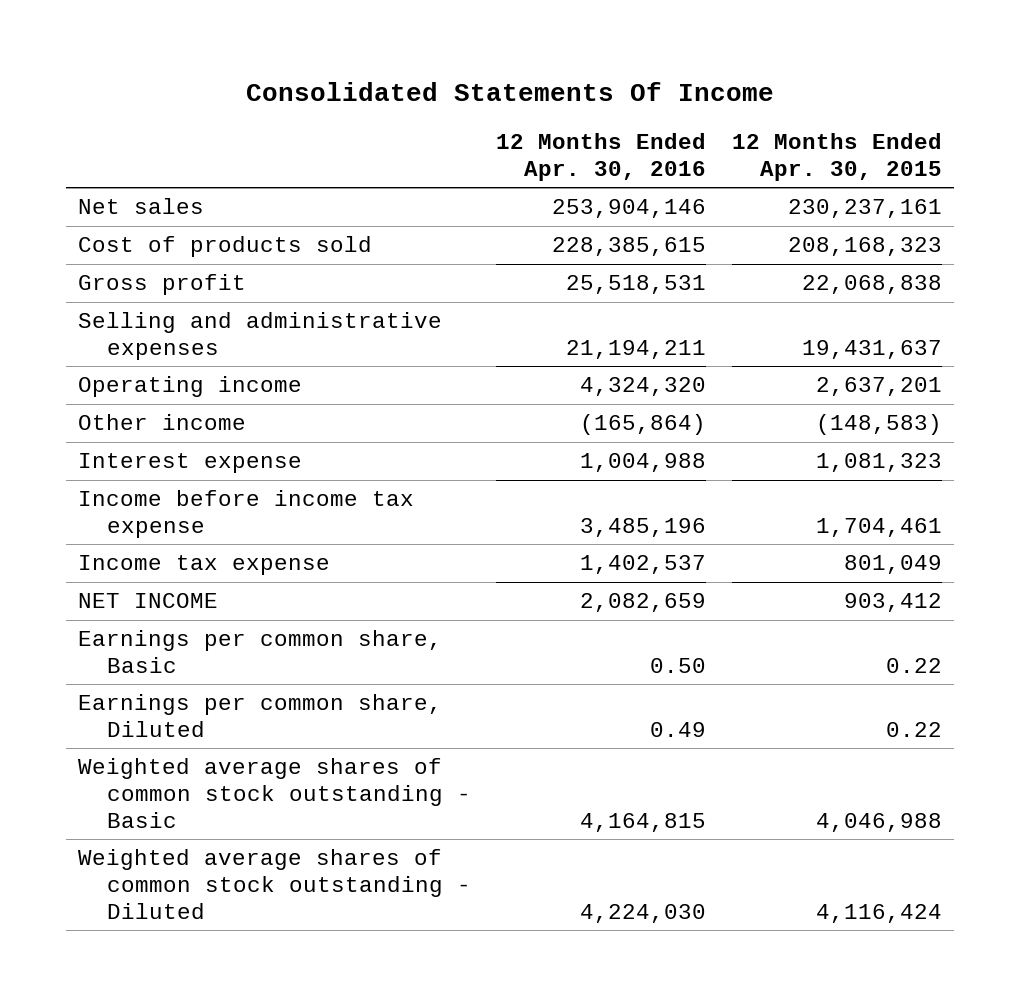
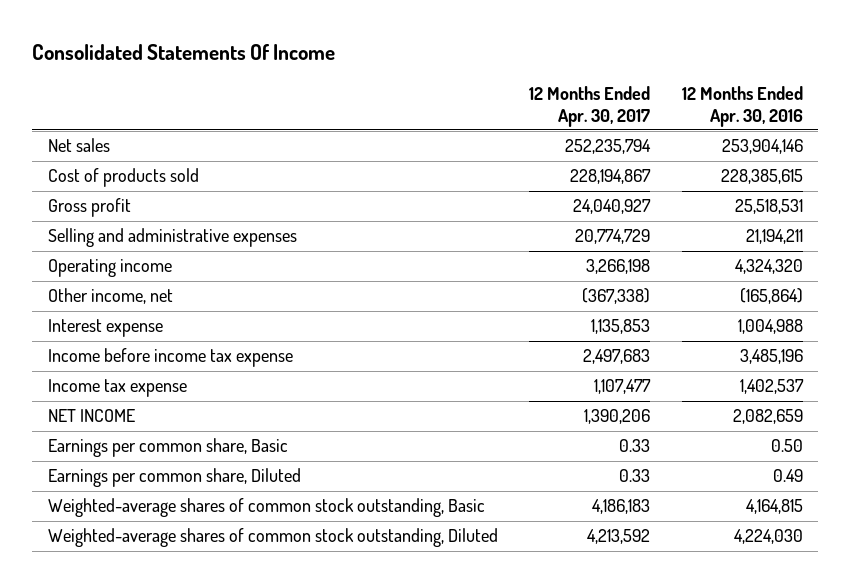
- | 12 Months Ended Apr. 30, 2016 | 12 Months Ended Apr. 30, 2015
+ | 12 Months Ended Apr. 30, 2017 | 12 Months Ended Apr. 30, 2016
- Other income | (165,864) | (148,583)
+ Other income, net | (367,338) | (165,864)
- Weighted average shares of common stock outstanding - Basic | 4,164,815 | 4,046,988
- Weighted average shares of common stock outstanding - Diluted | 4,224,030 | 4,116,424
+ Weighted-average shares of common stock outstanding, Basic | 4,186,183 | 4,164,815
+ Weighted-average shares of common stock outstanding, Diluted | 4,213,592 | 4,224,030

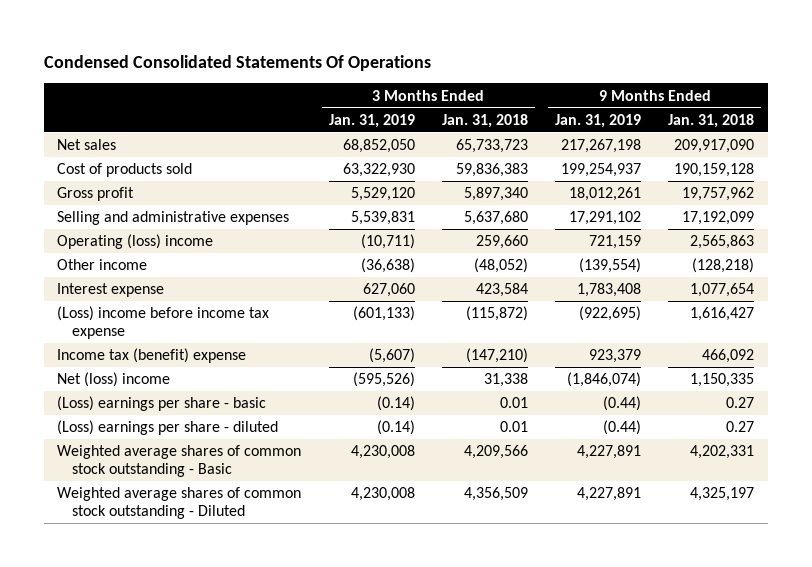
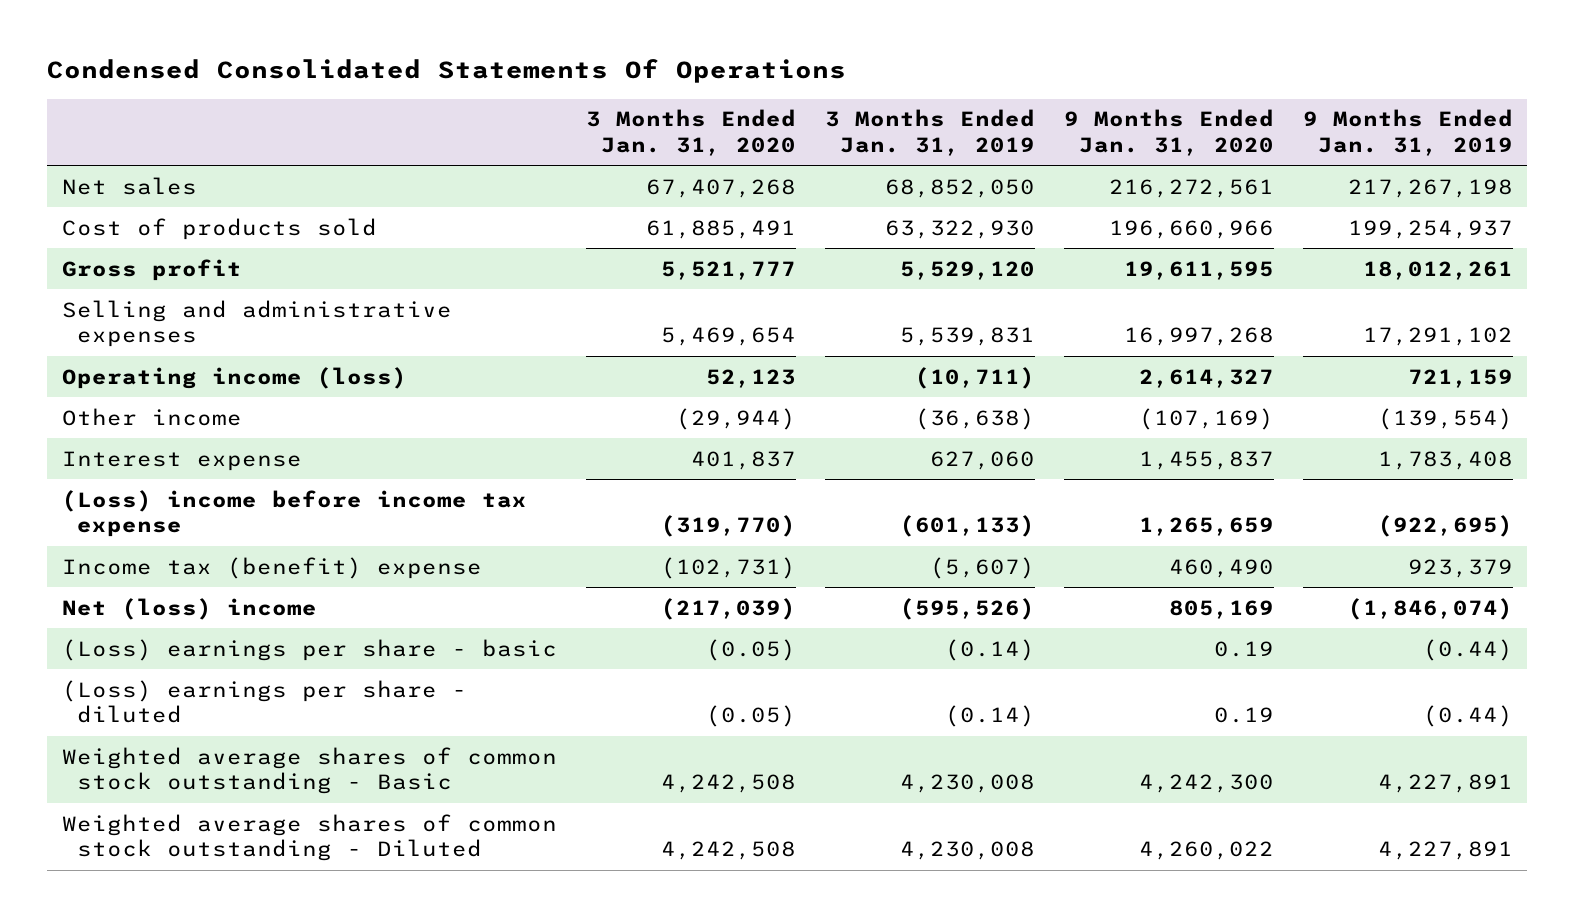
- | 3 Months Ended Jan. 31, 2019 | 3 Months Ended Jan. 31, 2018 | 9 Months Ended Jan. 31, 2019 | 9 Months Ended Jan. 31, 2018
+ | 3 Months Ended Jan. 31, 2020 | 3 Months Ended Jan. 31, 2019 | 9 Months Ended Jan. 31, 2020 | 9 Months Ended Jan. 31, 2019
- Operating (loss) income | (10,711) | 259,660 | 721,159 | 2,565,863
+ Operating income (loss) | 52,123 | (10,711) | 2,614,327 | 721,159

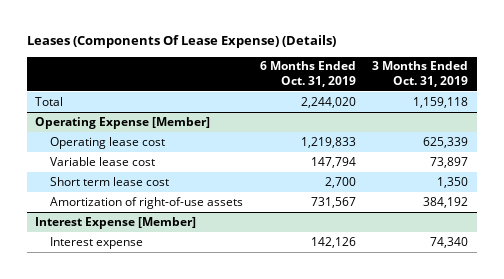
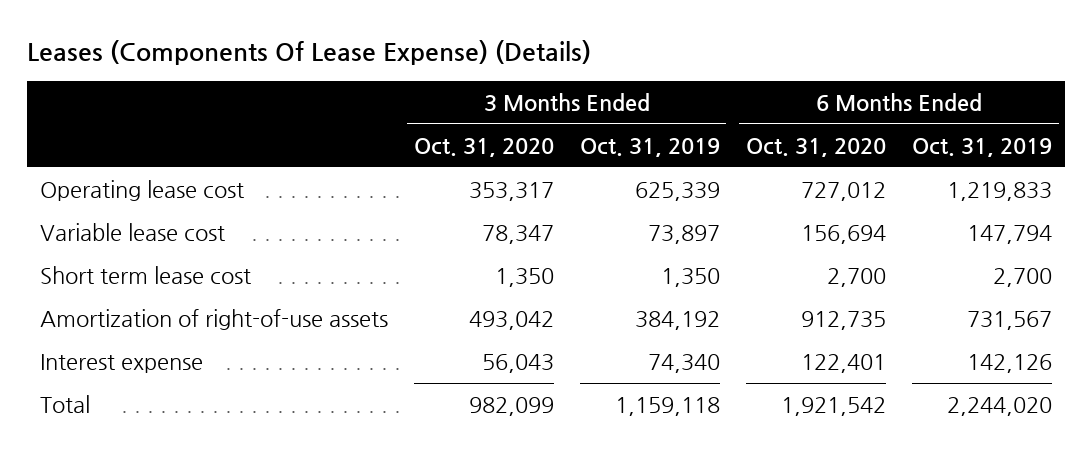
- | 6 Months Ended Oct. 31, 2019 | 3 Months Ended Oct. 31, 2019
+ | 3 Months Ended Oct. 31, 2020 | 3 Months Ended Oct. 31, 2019 | 6 Months Ended Oct. 31, 2020 | 6 Months Ended Oct. 31, 2019
- Operating Expense [Member]
- Interest Expense [Member]
moved down: Total | 982,099 | 1,159,118 | 1,921,542 | 2,244,020

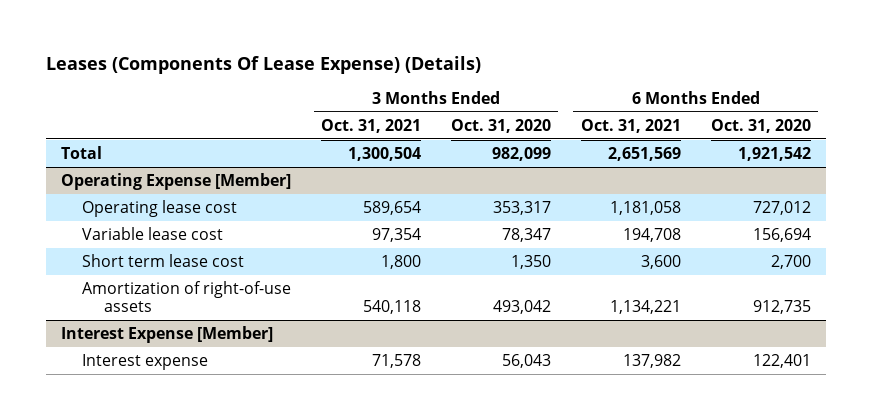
- | 3 Months Ended Oct. 31, 2020 | 3 Months Ended Oct. 31, 2019 | 6 Months Ended Oct. 31, 2020 | 6 Months Ended Oct. 31, 2019
+ | 3 Months Ended Oct. 31, 2021 | 3 Months Ended Oct. 31, 2020 | 6 Months Ended Oct. 31, 2021 | 6 Months Ended Oct. 31, 2020
moved up: Total | 1,300,504 | 982,099 | 2,651,569 | 1,921,542
+ Operating Expense [Member]
+ Interest Expense [Member]

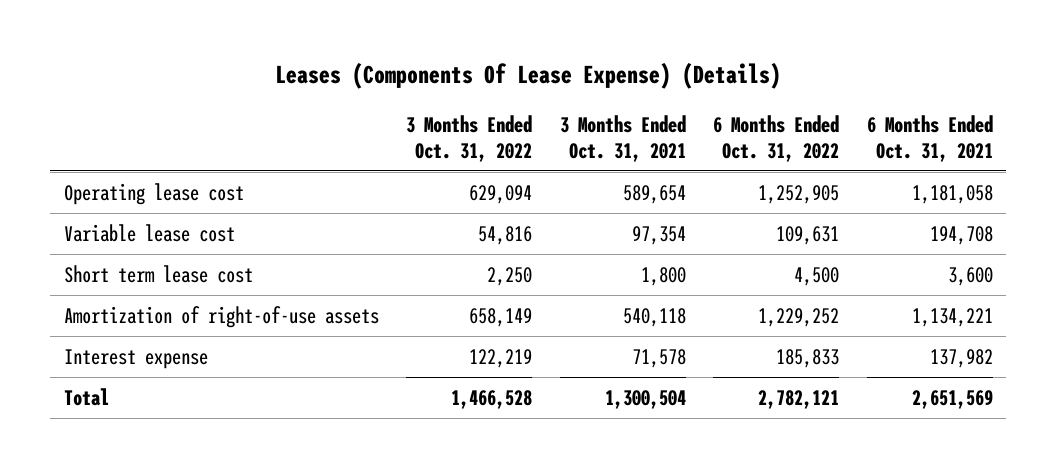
- | 3 Months Ended Oct. 31, 2021 | 3 Months Ended Oct. 31, 2020 | 6 Months Ended Oct. 31, 2021 | 6 Months Ended Oct. 31, 2020
+ | 3 Months Ended Oct. 31, 2022 | 3 Months Ended Oct. 31, 2021 | 6 Months Ended Oct. 31, 2022 | 6 Months Ended Oct. 31, 2021
- Operating Expense [Member]
- Interest Expense [Member]
moved down: Total | 1,466,528 | 1,300,504 | 2,782,121 | 2,651,569

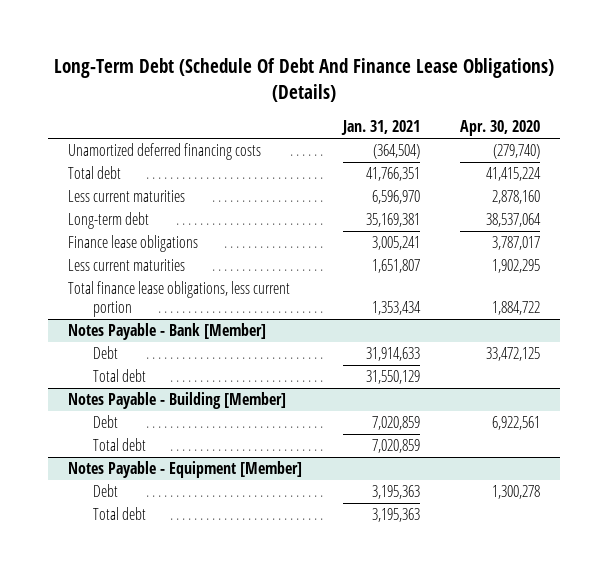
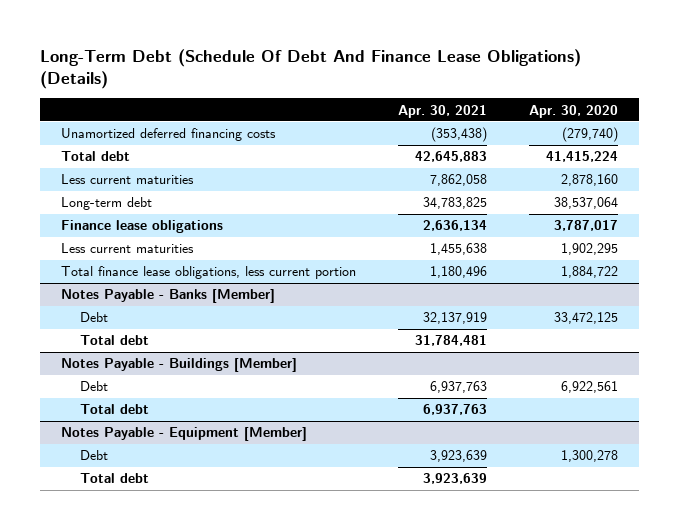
- | Jan. 31, 2021 | Apr. 30, 2020
+ | Apr. 30, 2021 | Apr. 30, 2020
- Notes Payable - Bank [Member]
+ Notes Payable - Banks [Member]
- Notes Payable - Building [Member]
+ Notes Payable - Buildings [Member]

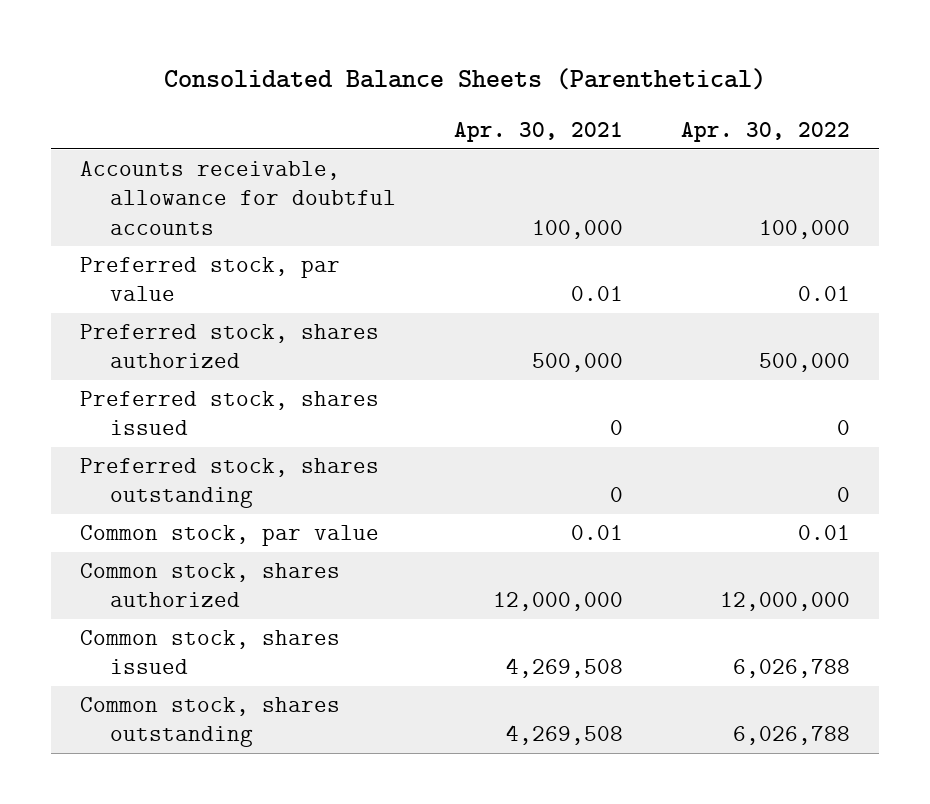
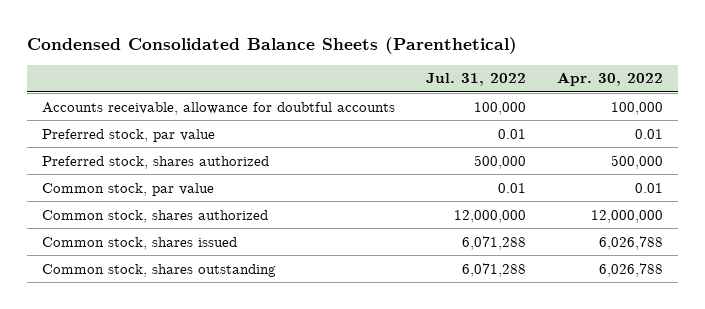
- Consolidated Balance Sheets (Parenthetical)
+ Condensed Consolidated Balance Sheets (Parenthetical)
- | Apr. 30, 2021 | Apr. 30, 2022
+ | Jul. 31, 2022 | Apr. 30, 2022
- Preferred stock, shares issued | 0 | 0
- Preferred stock, shares outstanding | 0 | 0

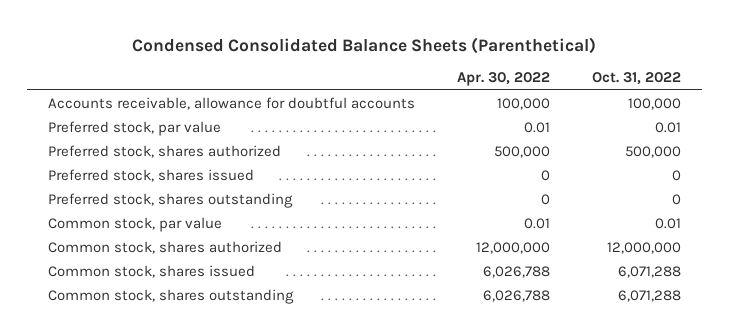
- | Jul. 31, 2022 | Apr. 30, 2022
+ | Apr. 30, 2022 | Oct. 31, 2022
+ Preferred stock, shares issued | 0 | 0
+ Preferred stock, shares outstanding | 0 | 0

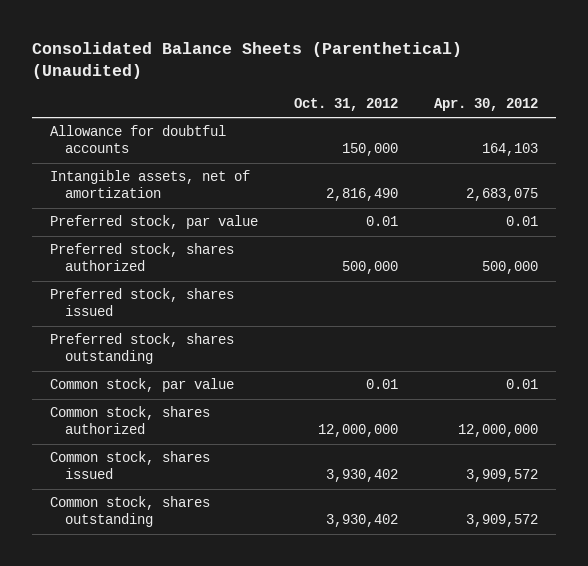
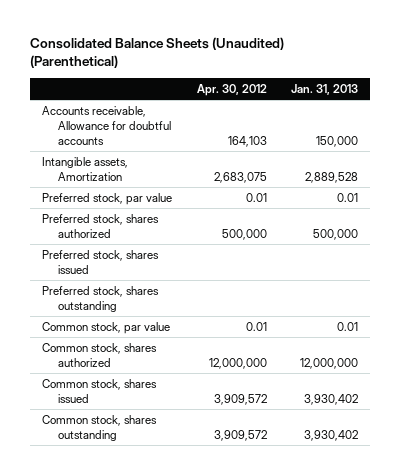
- Consolidated Balance Sheets (Parenthetical) (Unaudited)
+ Consolidated Balance Sheets (Unaudited) (Parenthetical)
- | Oct. 31, 2012 | Apr. 30, 2012
+ | Apr. 30, 2012 | Jan. 31, 2013
- Allowance for doubtful accounts | 150,000 | 164,103
- Intangible assets, net of amortization | 2,816,490 | 2,683,075
+ Accounts receivable, Allowance for doubtful accounts | 164,103 | 150,000
+ Intangible assets, Amortization | 2,683,075 | 2,889,528

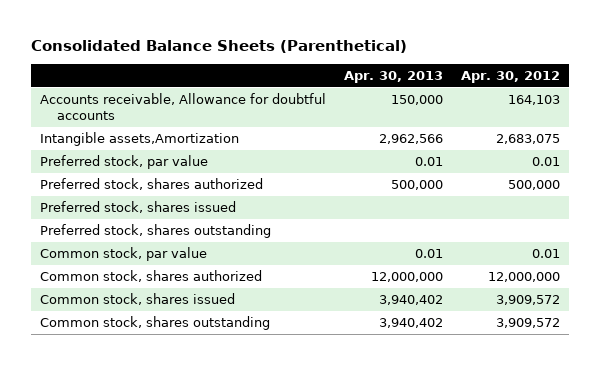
- Consolidated Balance Sheets (Unaudited) (Parenthetical)
+ Consolidated Balance Sheets (Parenthetical)
- | Apr. 30, 2012 | Jan. 31, 2013
+ | Apr. 30, 2013 | Apr. 30, 2012
- Intangible assets, Amortization | 2,683,075 | 2,889,528
+ Intangible assets,Amortization | 2,962,566 | 2,683,075

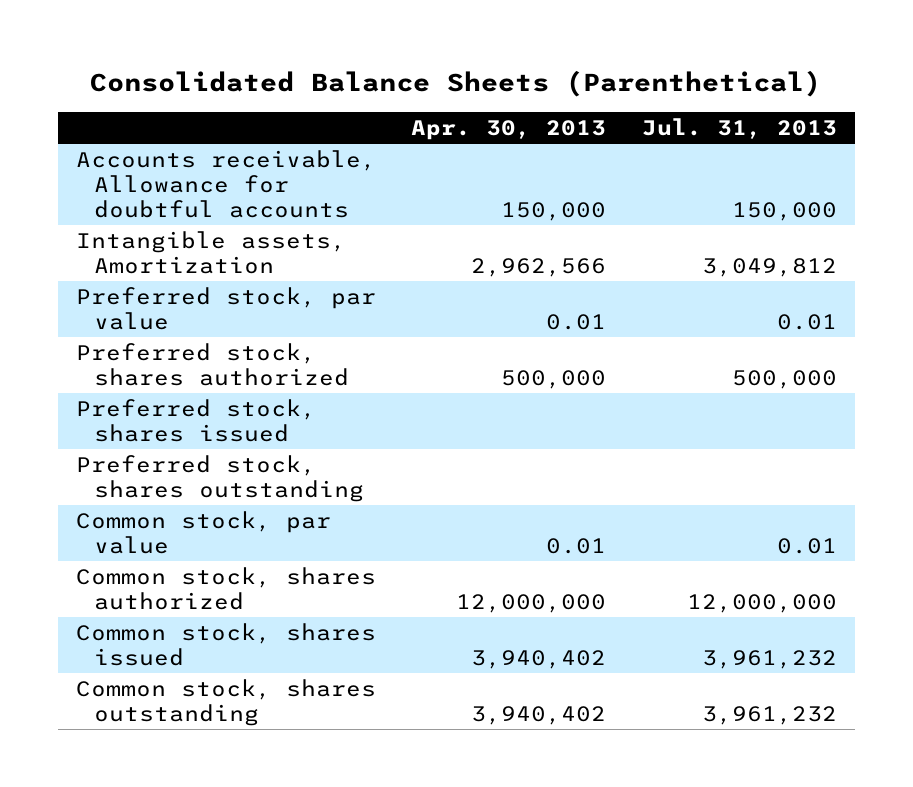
- | Apr. 30, 2013 | Apr. 30, 2012
+ | Apr. 30, 2013 | Jul. 31, 2013
- Intangible assets,Amortization | 2,962,566 | 2,683,075
+ Intangible assets, Amortization | 2,962,566 | 3,049,812

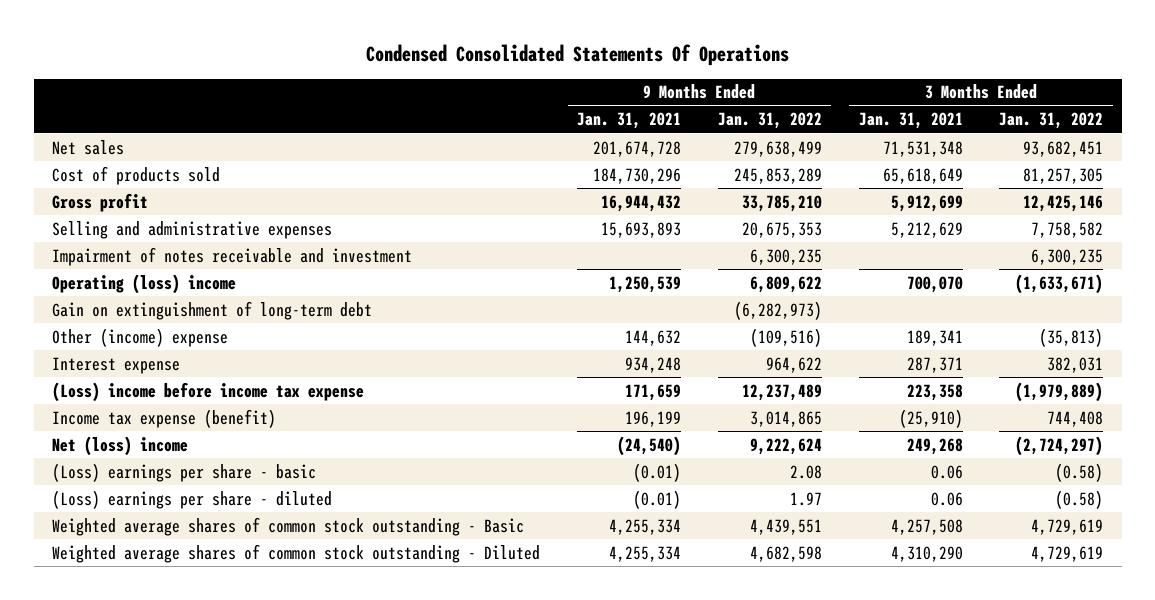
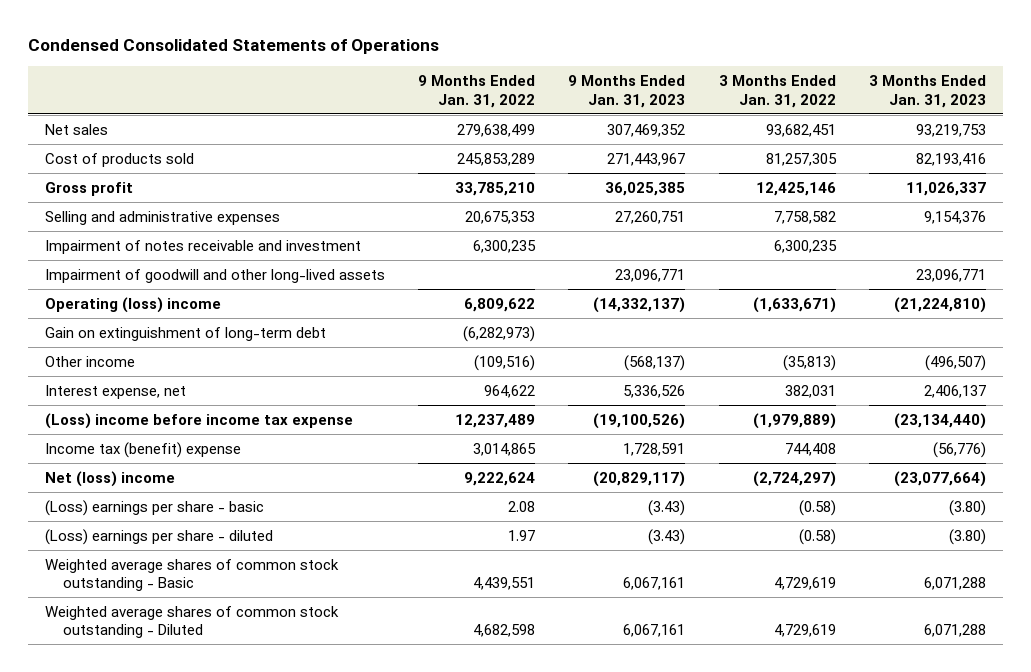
- Condensed Consolidated Statements Of Operations
+ Condensed Consolidated Statements of Operations
- | 9 Months Ended Jan. 31, 2021 | 9 Months Ended Jan. 31, 2022 | 3 Months Ended Jan. 31, 2021 | 3 Months Ended Jan. 31, 2022
+ | 9 Months Ended Jan. 31, 2022 | 9 Months Ended Jan. 31, 2023 | 3 Months Ended Jan. 31, 2022 | 3 Months Ended Jan. 31, 2023
+ Impairment of goodwill and other long-lived assets | | 23,096,771 | | 23,096,771
- Other (income) expense | 144,632 | (109,516) | 189,341 | (35,813)
- Interest expense | 934,248 | 964,622 | 287,371 | 382,031
+ Other income | (109,516) | (568,137) | (35,813) | (496,507)
+ Interest expense, net | 964,622 | 5,336,526 | 382,031 | 2,406,137
- Income tax expense (benefit) | 196,199 | 3,014,865 | (25,910) | 744,408
+ Income tax (benefit) expense | 3,014,865 | 1,728,591 | 744,408 | (56,776)

